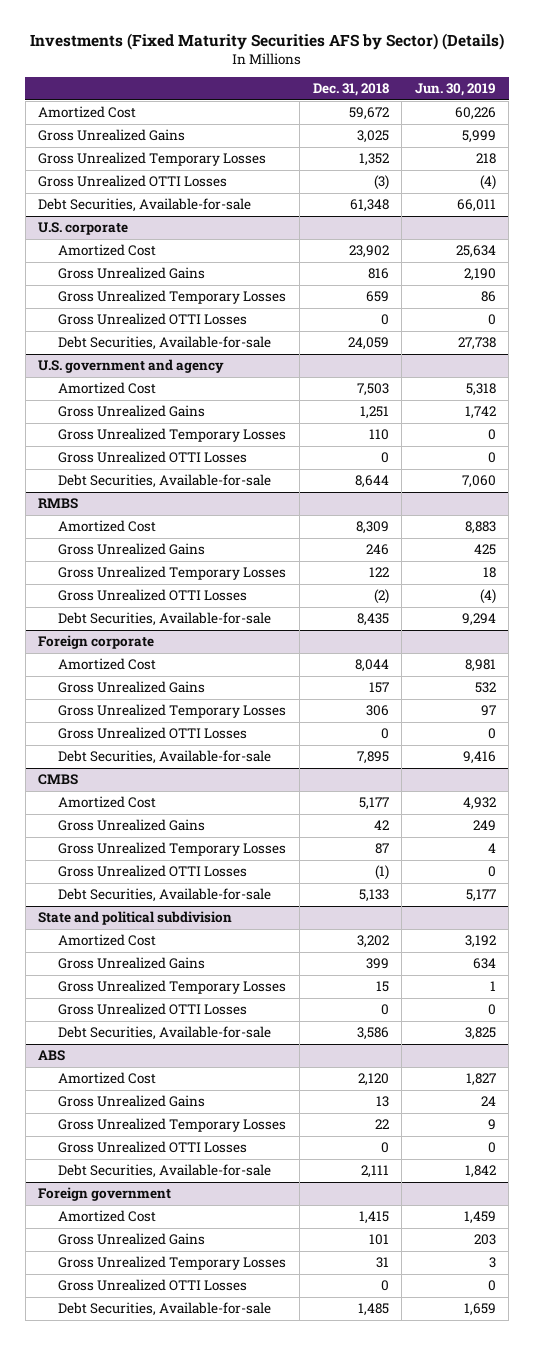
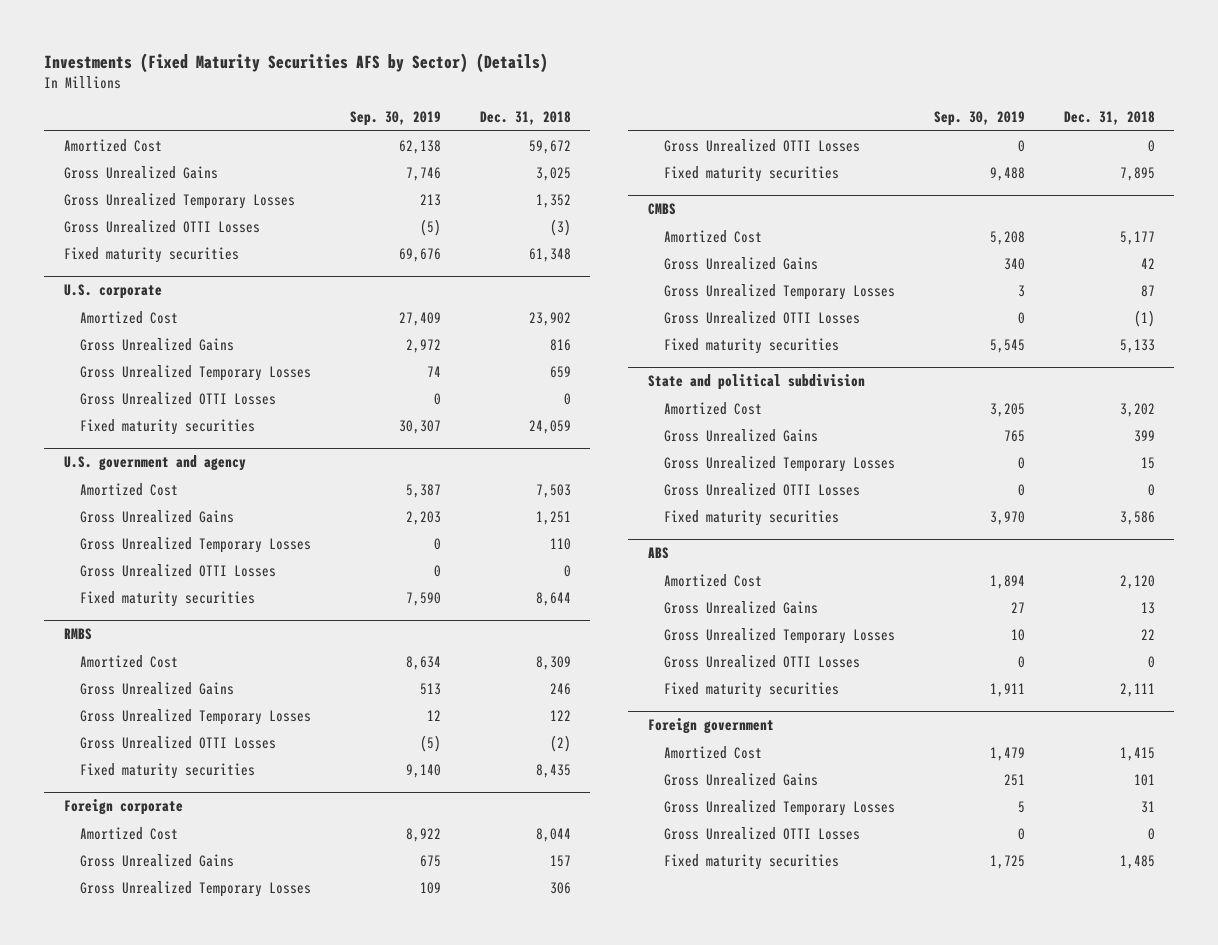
- | Dec. 31, 2018 | Jun. 30, 2019
+ | Sep. 30, 2019 | Dec. 31, 2018
- Debt Securities, Available-for-sale | 61,348 | 66,011
+ Fixed maturity securities | 69,676 | 61,348
@ U.S. corporate
- Debt Securities, Available-for-sale | 24,059 | 27,738
+ Fixed maturity securities | 30,307 | 24,059
@ U.S. government and agency
- Debt Securities, Available-for-sale | 8,644 | 7,060
+ Fixed maturity securities | 7,590 | 8,644
@ RMBS
- Debt Securities, Available-for-sale | 8,435 | 9,294
+ Fixed maturity securities | 9,140 | 8,435
@ Foreign corporate
- Debt Securities, Available-for-sale | 7,895 | 9,416
+ Fixed maturity securities | 9,488 | 7,895
@ CMBS
- Debt Securities, Available-for-sale | 5,133 | 5,177
+ Fixed maturity securities | 5,545 | 5,133
@ State and political subdivision
- Debt Securities, Available-for-sale | 3,586 | 3,825
+ Fixed maturity securities | 3,970 | 3,586
@ ABS
- Debt Securities, Available-for-sale | 2,111 | 1,842
+ Fixed maturity securities | 1,911 | 2,111
@ Foreign government
- Debt Securities, Available-for-sale | 1,485 | 1,659
+ Fixed maturity securities | 1,725 | 1,485

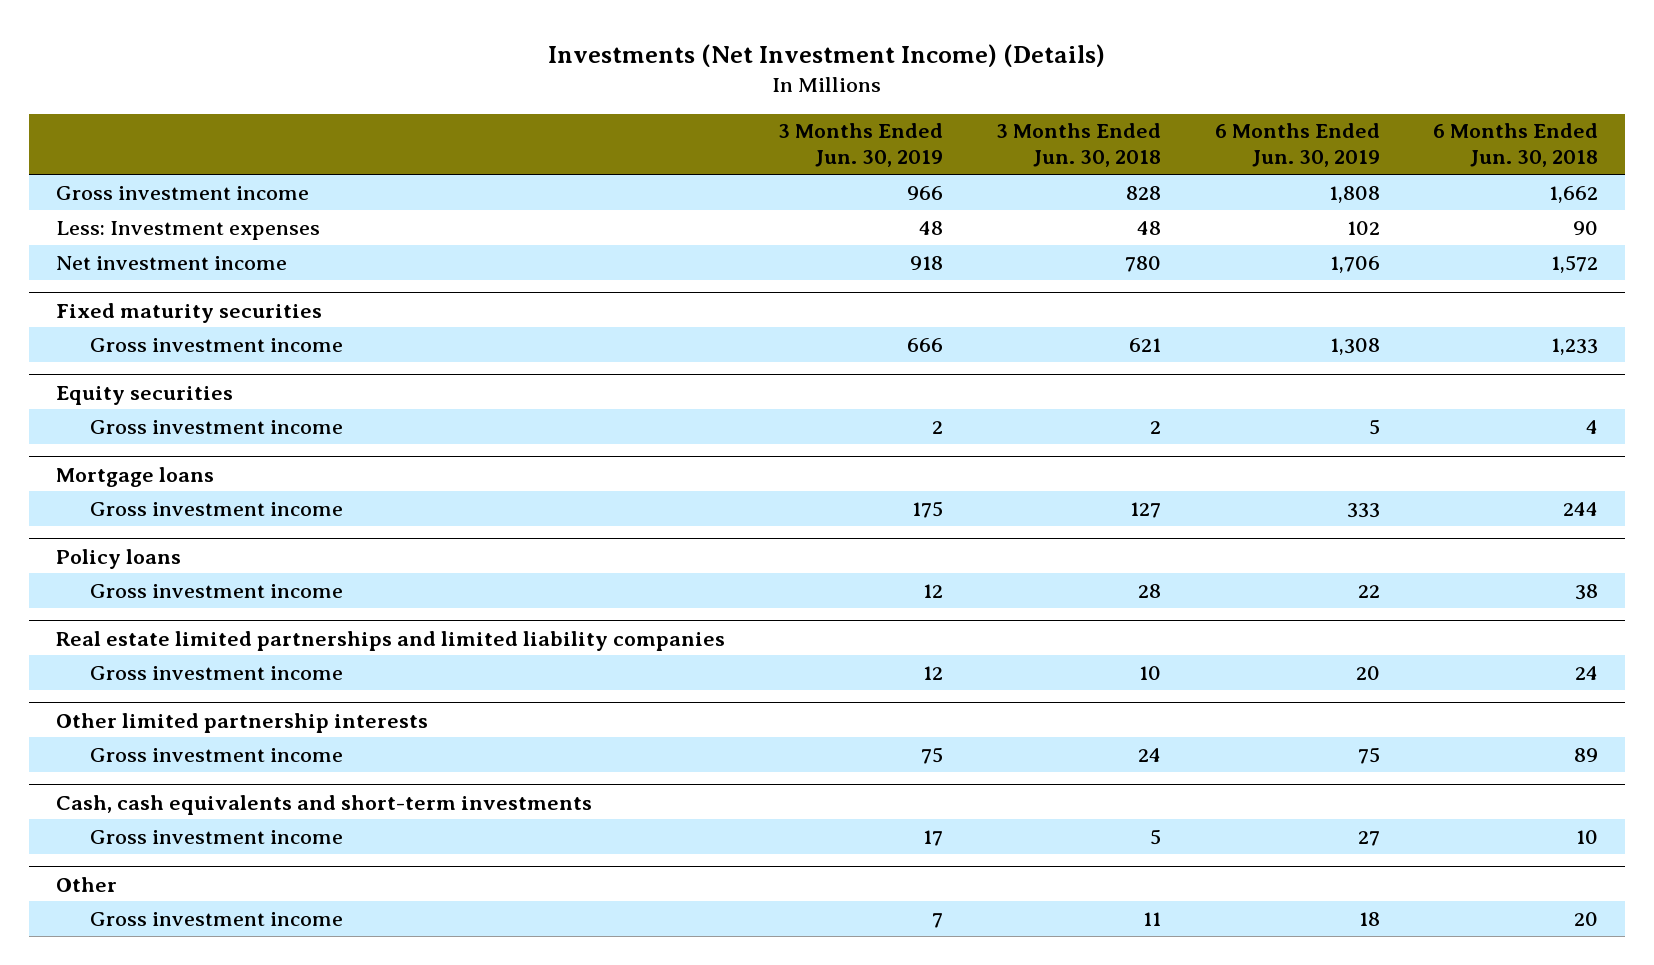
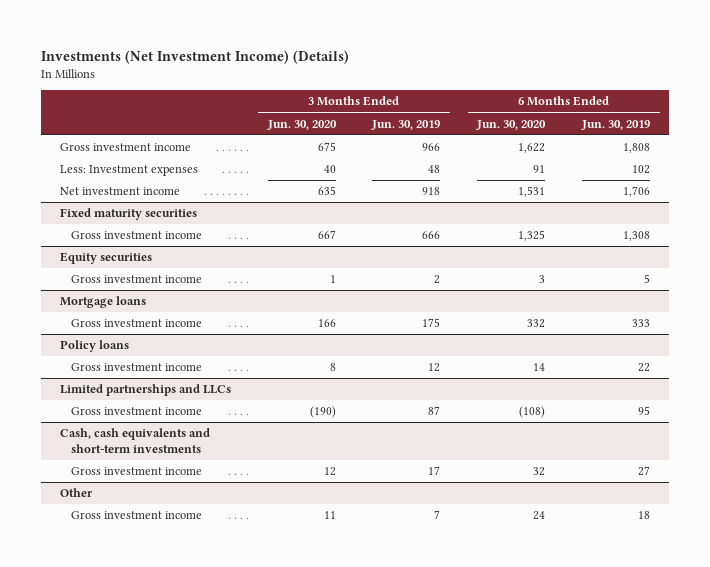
- | 3 Months Ended Jun. 30, 2019 | 3 Months Ended Jun. 30, 2018 | 6 Months Ended Jun. 30, 2019 | 6 Months Ended Jun. 30, 2018
+ | 3 Months Ended Jun. 30, 2020 | 3 Months Ended Jun. 30, 2019 | 6 Months Ended Jun. 30, 2020 | 6 Months Ended Jun. 30, 2019
- Real estate limited partnerships and limited liability companies
- Gross investment income | 12 | 10 | 20 | 24
- Other limited partnership interests
- Gross investment income | 75 | 24 | 75 | 89
+ Limited partnerships and LLCs
+ Gross investment income | (190) | 87 | (108) | 95

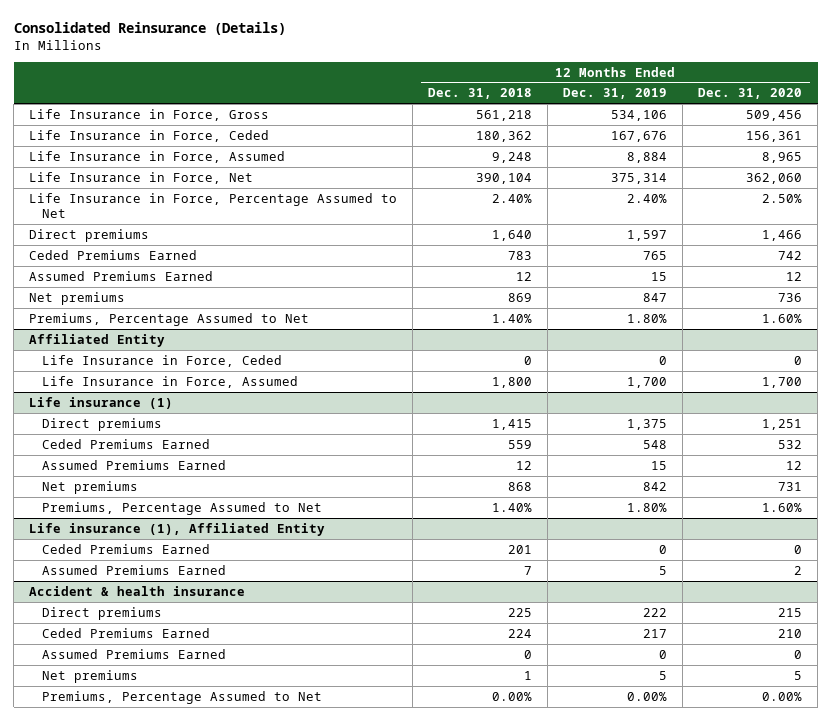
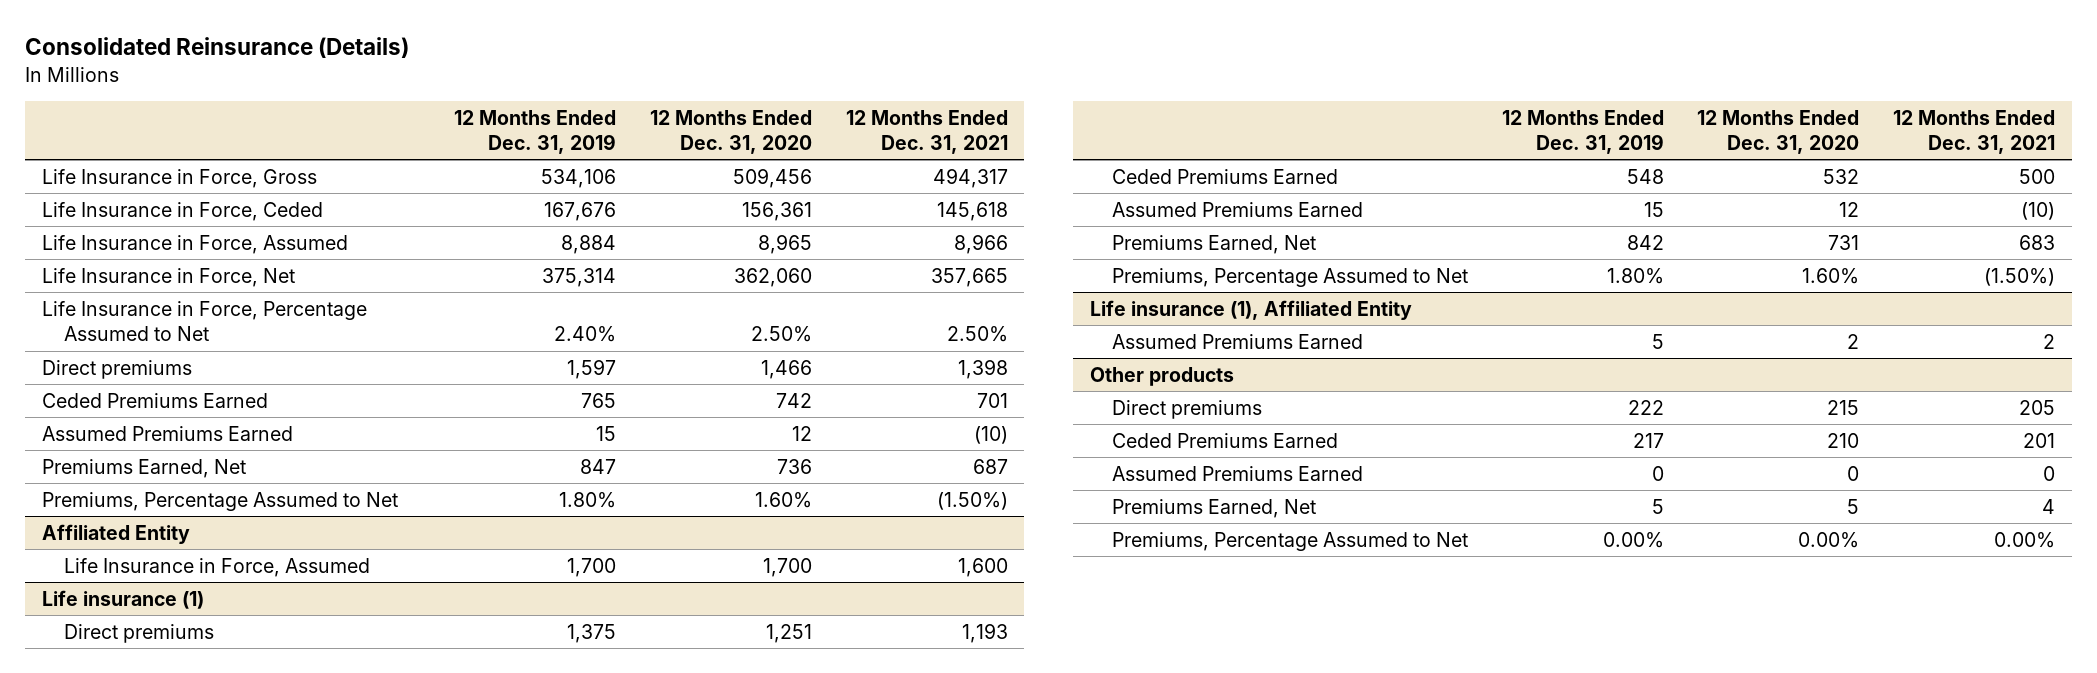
- | 12 Months Ended Dec. 31, 2018 | 12 Months Ended Dec. 31, 2019 | 12 Months Ended Dec. 31, 2020
+ | 12 Months Ended Dec. 31, 2019 | 12 Months Ended Dec. 31, 2020 | 12 Months Ended Dec. 31, 2021
- Net premiums | 869 | 847 | 736
+ Premiums Earned, Net | 847 | 736 | 687
@ Affiliated Entity
- Life Insurance in Force, Ceded | 0 | 0 | 0
@ Life insurance (1)
- Net premiums | 868 | 842 | 731
+ Premiums Earned, Net | 842 | 731 | 683
@ Life insurance (1), Affiliated Entity
- Ceded Premiums Earned | 201 | 0 | 0
- Accident & health insurance
+ Other products
- Net premiums | 1 | 5 | 5
+ Premiums Earned, Net | 5 | 5 | 4

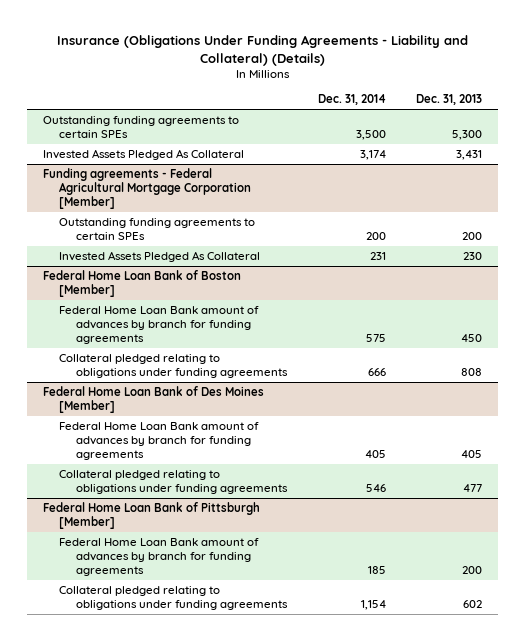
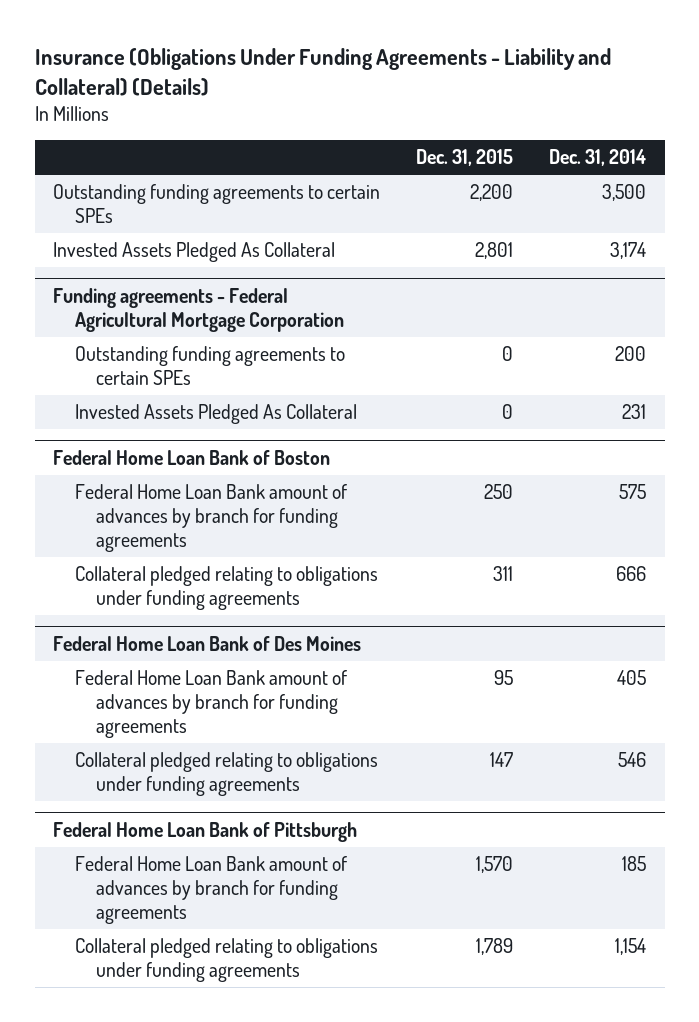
- | Dec. 31, 2014 | Dec. 31, 2013
+ | Dec. 31, 2015 | Dec. 31, 2014
- Funding agreements - Federal Agricultural Mortgage Corporation [Member]
+ Funding agreements - Federal Agricultural Mortgage Corporation
- Federal Home Loan Bank of Boston [Member]
+ Federal Home Loan Bank of Boston
- Federal Home Loan Bank of Des Moines [Member]
+ Federal Home Loan Bank of Des Moines
- Federal Home Loan Bank of Pittsburgh [Member]
+ Federal Home Loan Bank of Pittsburgh

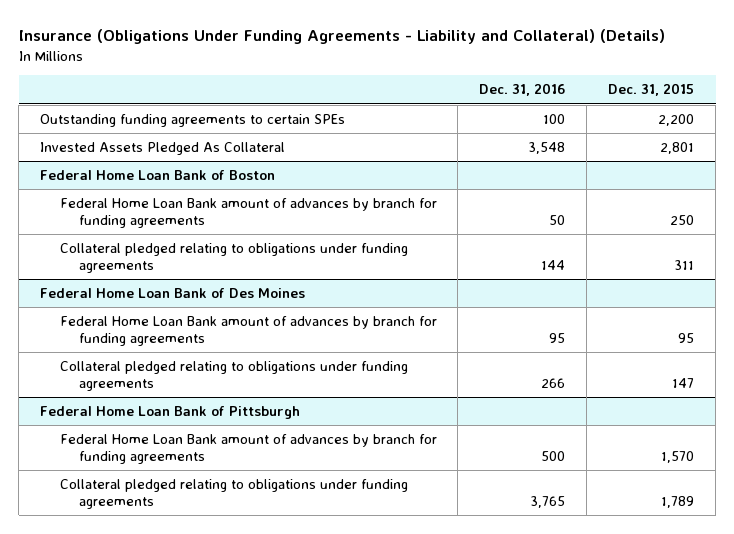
- | Dec. 31, 2015 | Dec. 31, 2014
+ | Dec. 31, 2016 | Dec. 31, 2015
- Funding agreements - Federal Agricultural Mortgage Corporation
- Outstanding funding agreements to certain SPEs | 0 | 200
- Invested Assets Pledged As Collateral | 0 | 231

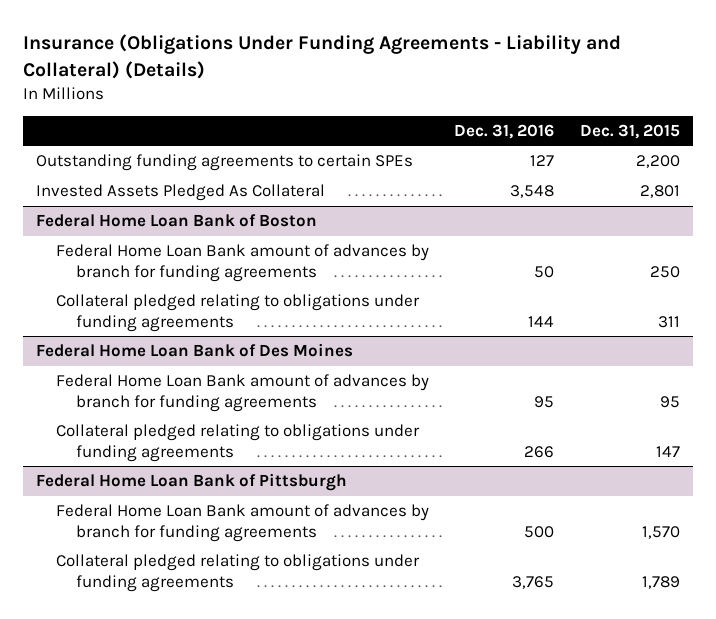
- Outstanding funding agreements to certain SPEs | 100 | 2,200
+ Outstanding funding agreements to certain SPEs | 127 | 2,200

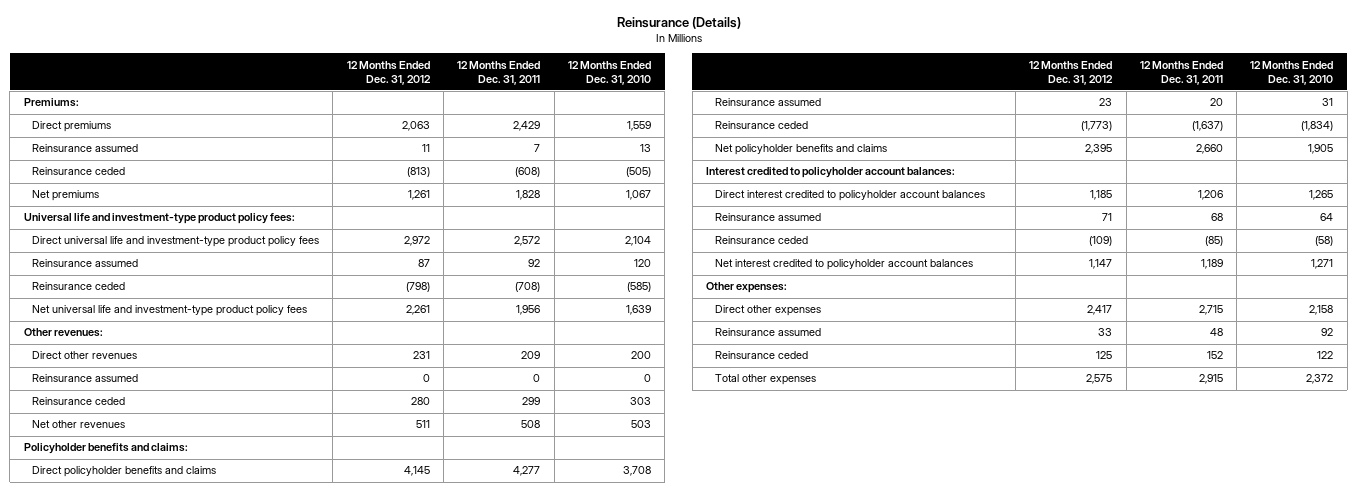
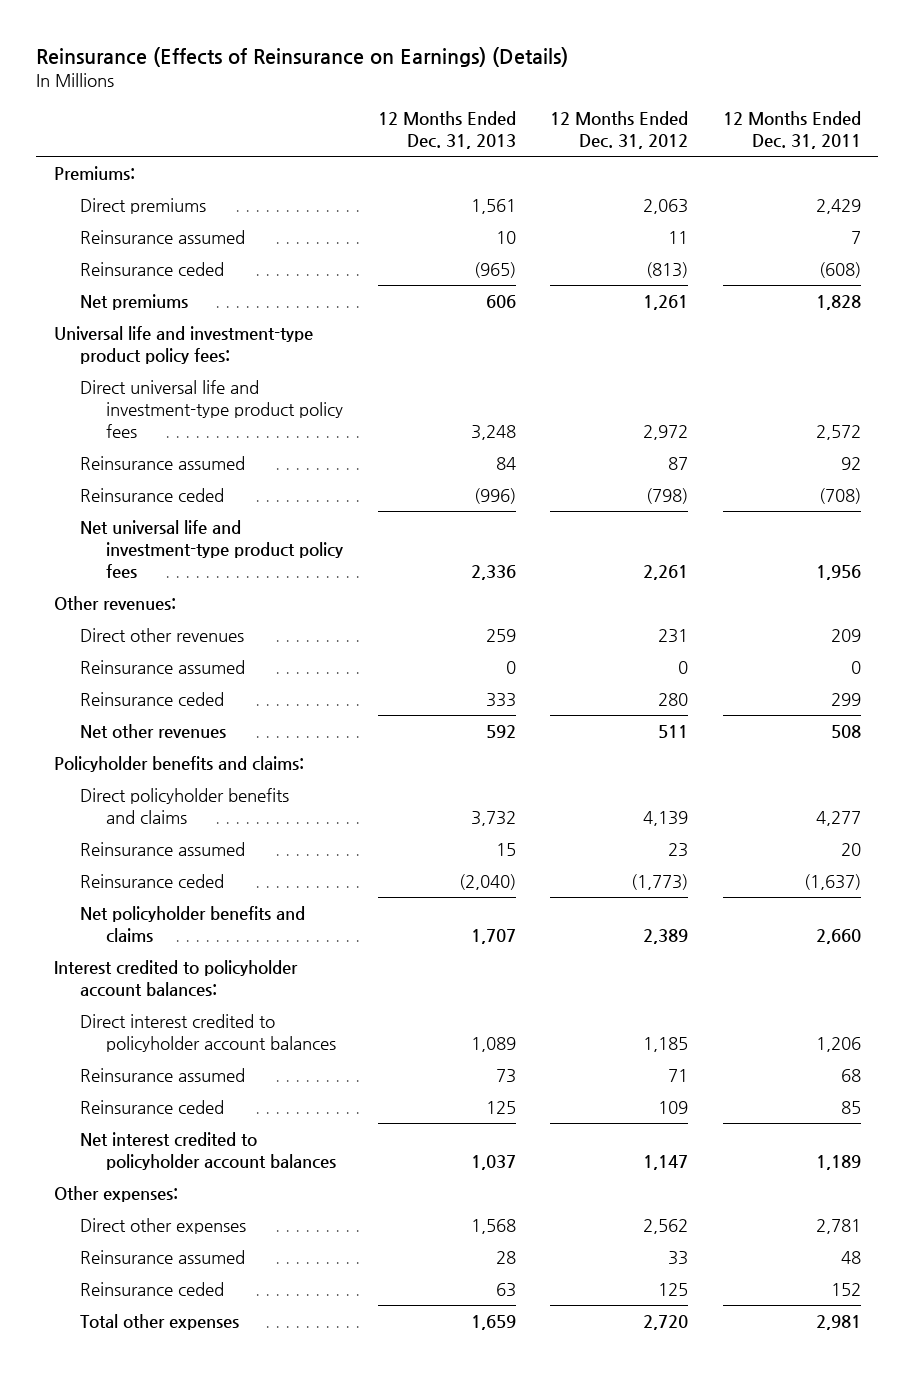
- Reinsurance (Details)
+ Reinsurance (Effects of Reinsurance on Earnings) (Details)
- | 12 Months Ended Dec. 31, 2012 | 12 Months Ended Dec. 31, 2011 | 12 Months Ended Dec. 31, 2010
+ | 12 Months Ended Dec. 31, 2013 | 12 Months Ended Dec. 31, 2012 | 12 Months Ended Dec. 31, 2011
- Direct policyholder benefits and claims | 4,145 | 4,277 | 3,708
+ Direct policyholder benefits and claims | 3,732 | 4,139 | 4,277
- Net policyholder benefits and claims | 2,395 | 2,660 | 1,905
+ Net policyholder benefits and claims | 1,707 | 2,389 | 2,660
- Reinsurance ceded | (109) | (85) | (58)
+ Reinsurance ceded | 125 | 109 | 85
- Direct other expenses | 2,417 | 2,715 | 2,158
+ Direct other expenses | 1,568 | 2,562 | 2,781
- Total other expenses | 2,575 | 2,915 | 2,372
+ Total other expenses | 1,659 | 2,720 | 2,981

